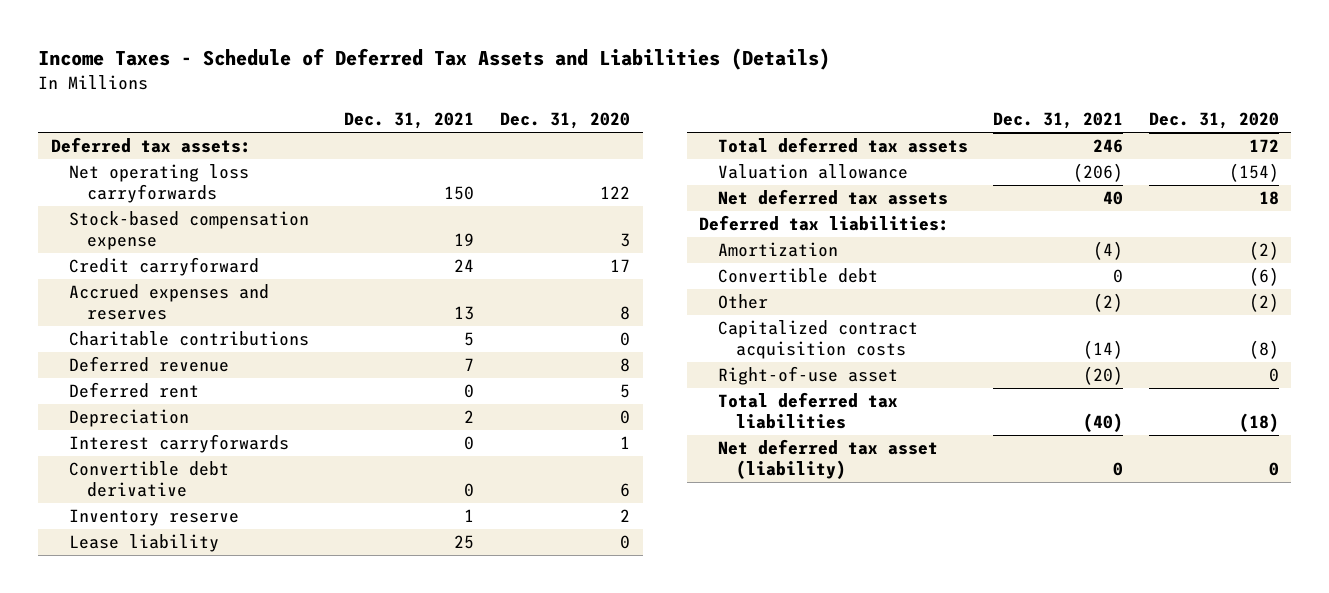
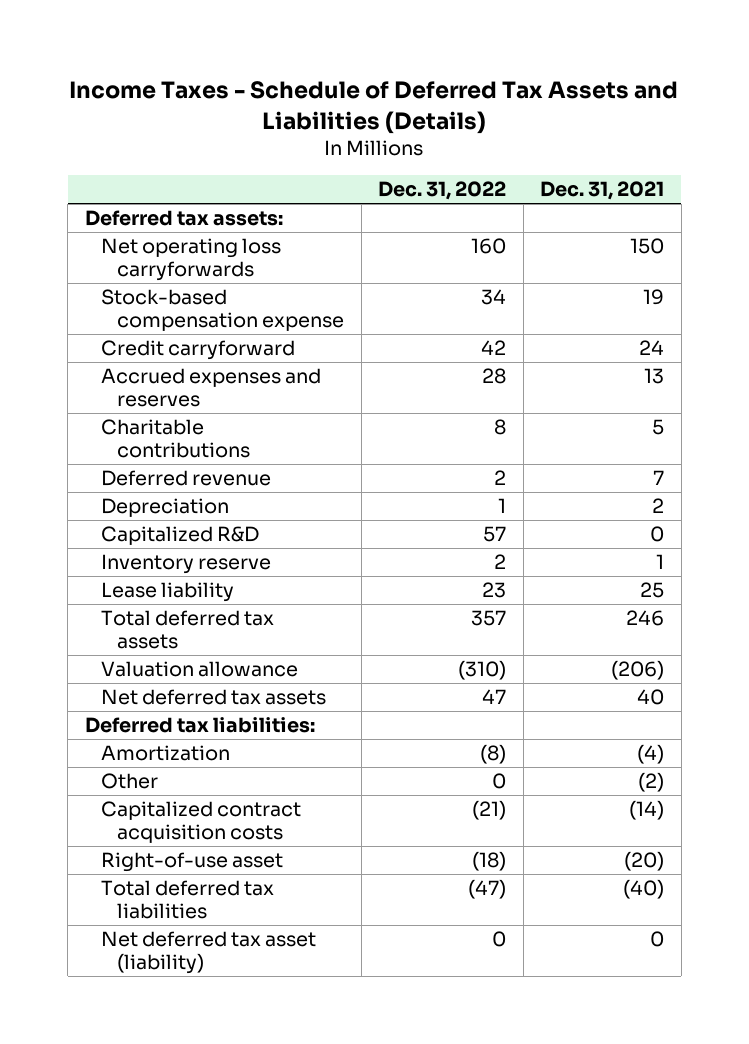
- | Dec. 31, 2021 | Dec. 31, 2020
+ | Dec. 31, 2022 | Dec. 31, 2021
- Deferred rent | 0 | 5
- Interest carryforwards | 0 | 1
- Convertible debt derivative | 0 | 6
+ Capitalized R&D | 57 | 0
- Convertible debt | 0 | (6)

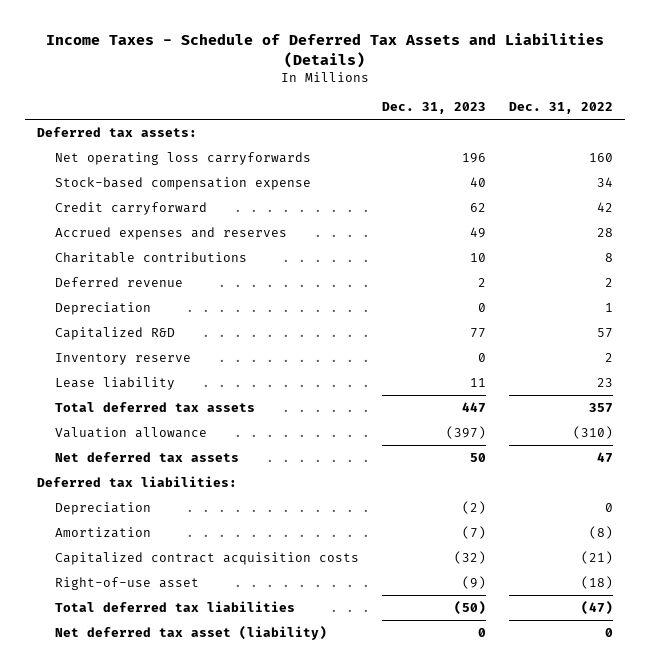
- | Dec. 31, 2022 | Dec. 31, 2021
+ | Dec. 31, 2023 | Dec. 31, 2022
+ Depreciation | (2) | 0
- Other | 0 | (2)

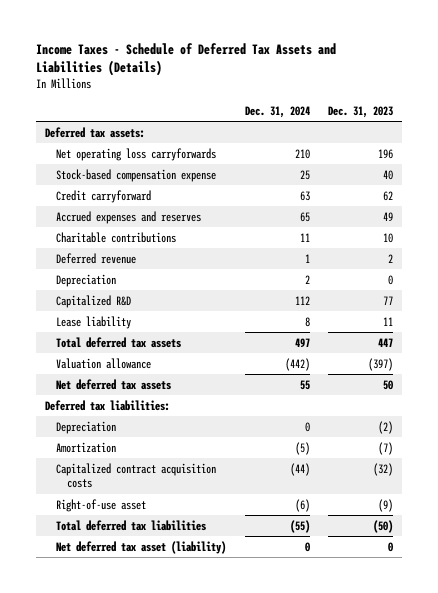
- | Dec. 31, 2023 | Dec. 31, 2022
+ | Dec. 31, 2024 | Dec. 31, 2023
- Inventory reserve | 0 | 2

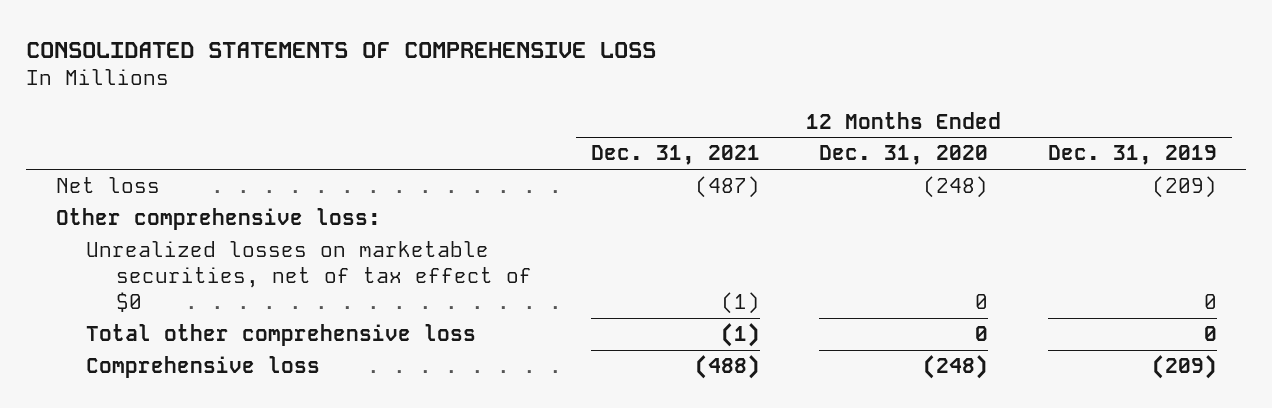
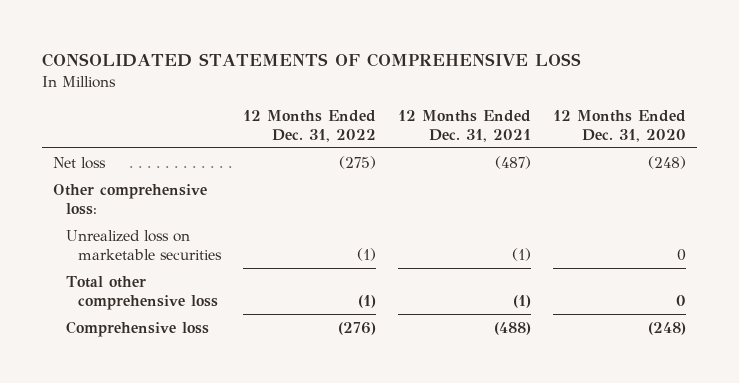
- | 12 Months Ended Dec. 31, 2021 | 12 Months Ended Dec. 31, 2020 | 12 Months Ended Dec. 31, 2019
+ | 12 Months Ended Dec. 31, 2022 | 12 Months Ended Dec. 31, 2021 | 12 Months Ended Dec. 31, 2020
- Unrealized losses on marketable securities, net of tax effect of $0 | (1) | 0 | 0
+ Unrealized loss on marketable securities | (1) | (1) | 0

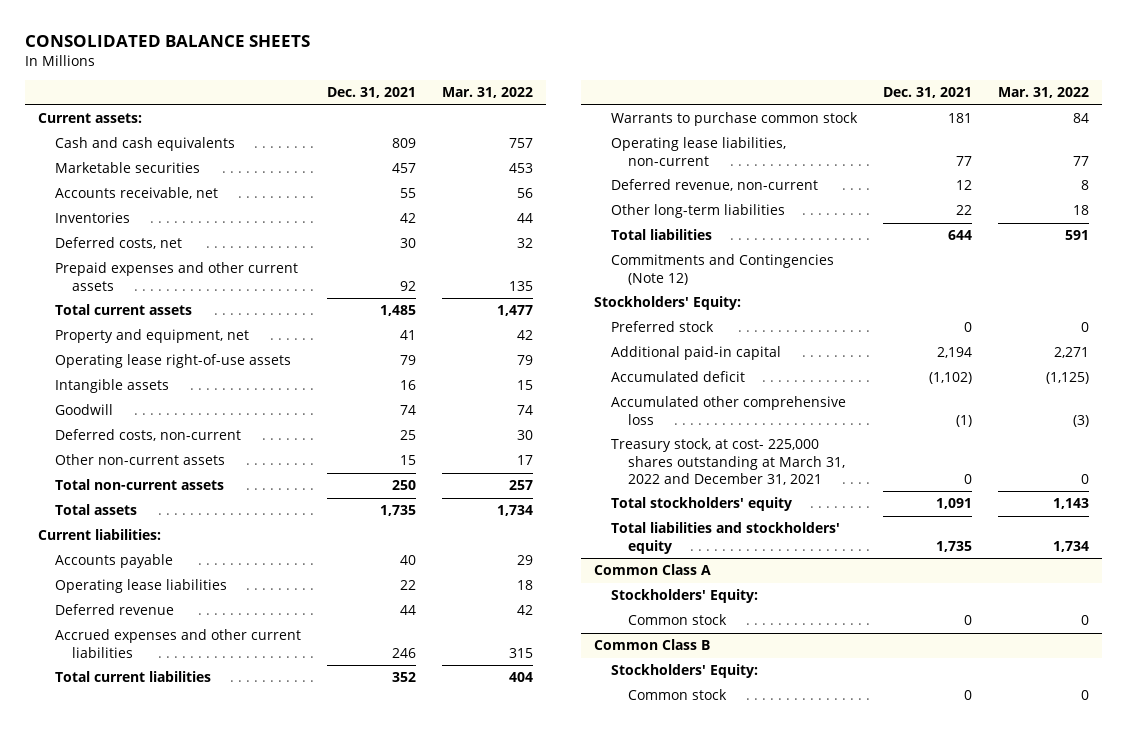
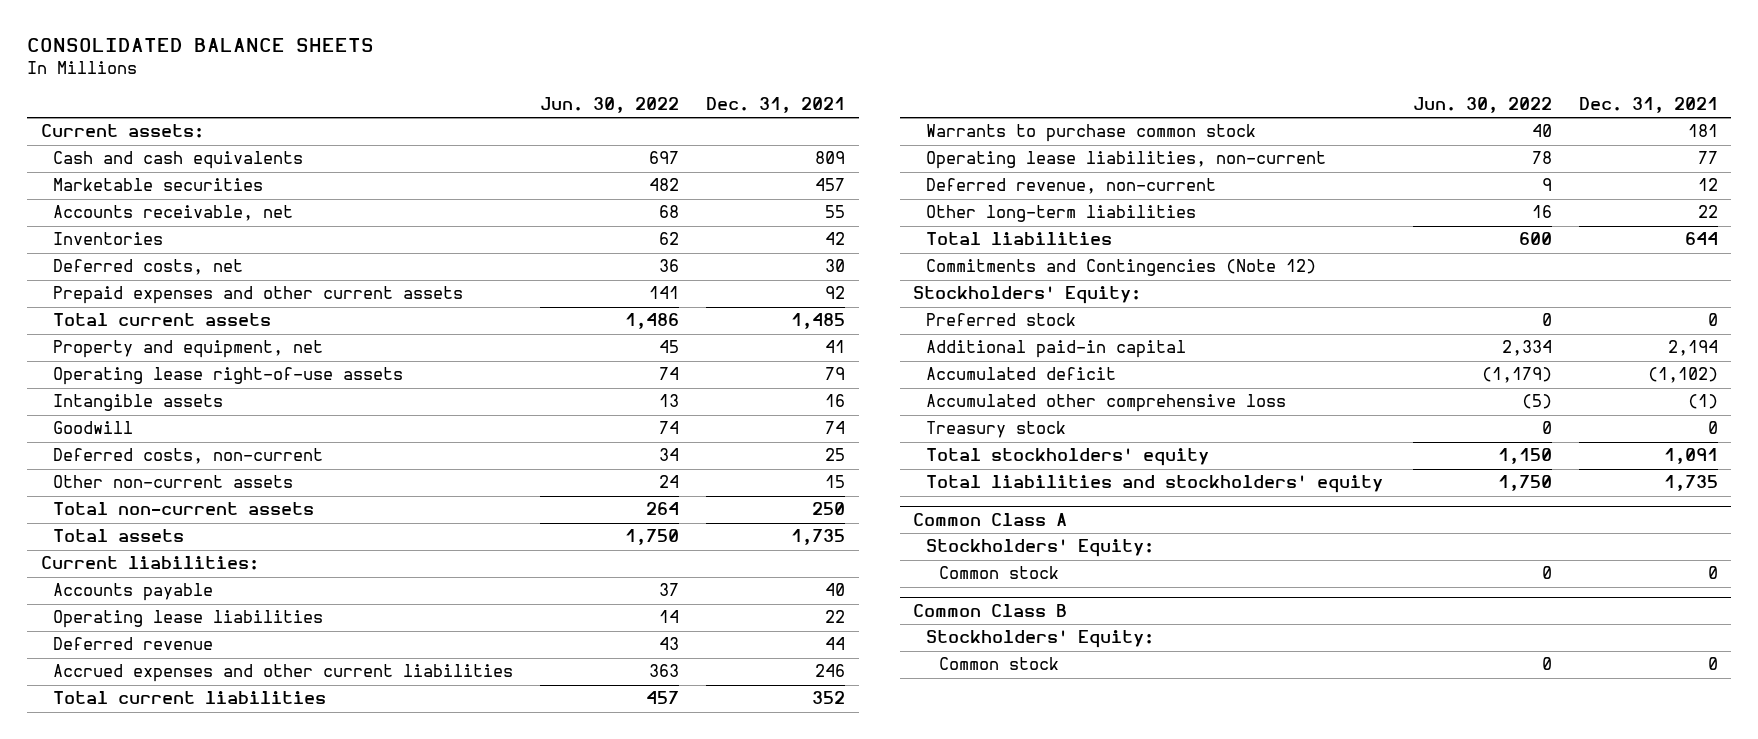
- | Dec. 31, 2021 | Mar. 31, 2022
+ | Jun. 30, 2022 | Dec. 31, 2021
- Treasury stock, at cost- 225,000 shares outstanding at March 31, 2022 and December 31, 2021 | 0 | 0
+ Treasury stock | 0 | 0

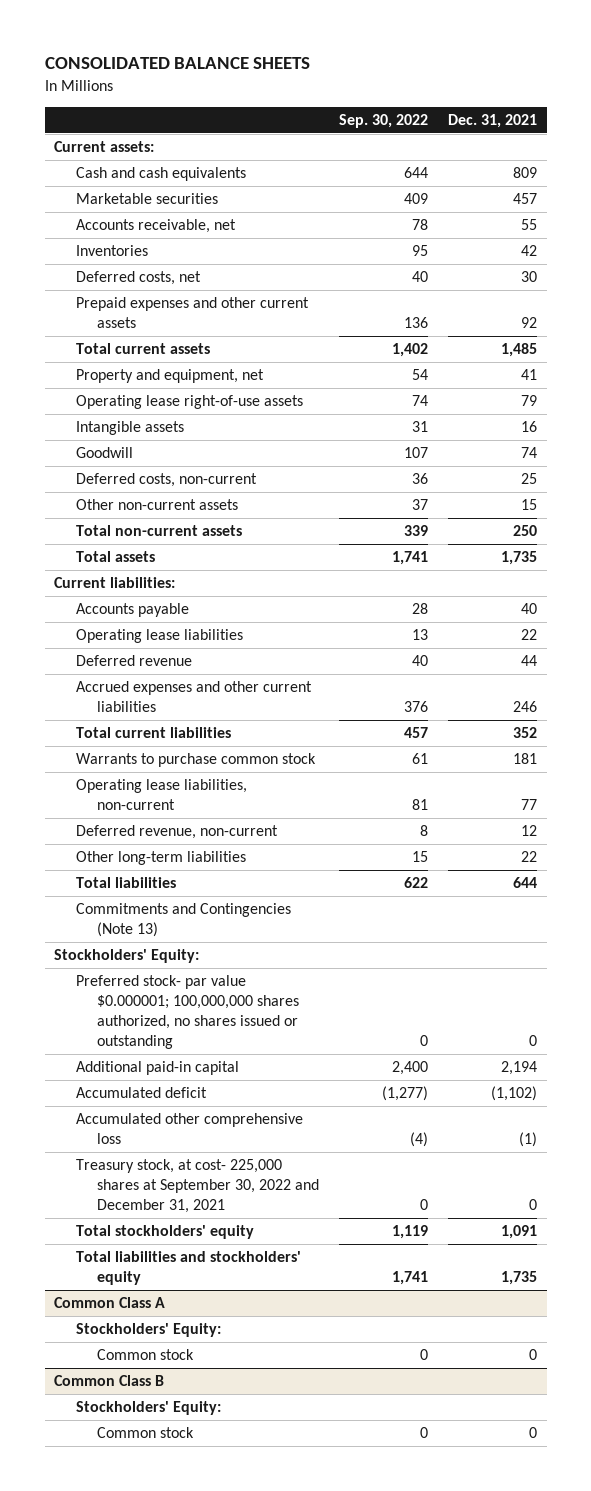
- | Jun. 30, 2022 | Dec. 31, 2021
+ | Sep. 30, 2022 | Dec. 31, 2021
- Commitments and Contingencies (Note 12)
+ Commitments and Contingencies (Note 13)
- Preferred stock | 0 | 0
+ Preferred stock- par value $0.000001; 100,000,000 shares authorized, no shares issued or outstanding | 0 | 0
- Treasury stock | 0 | 0
+ Treasury stock, at cost- 225,000 shares at September 30, 2022 and December 31, 2021 | 0 | 0

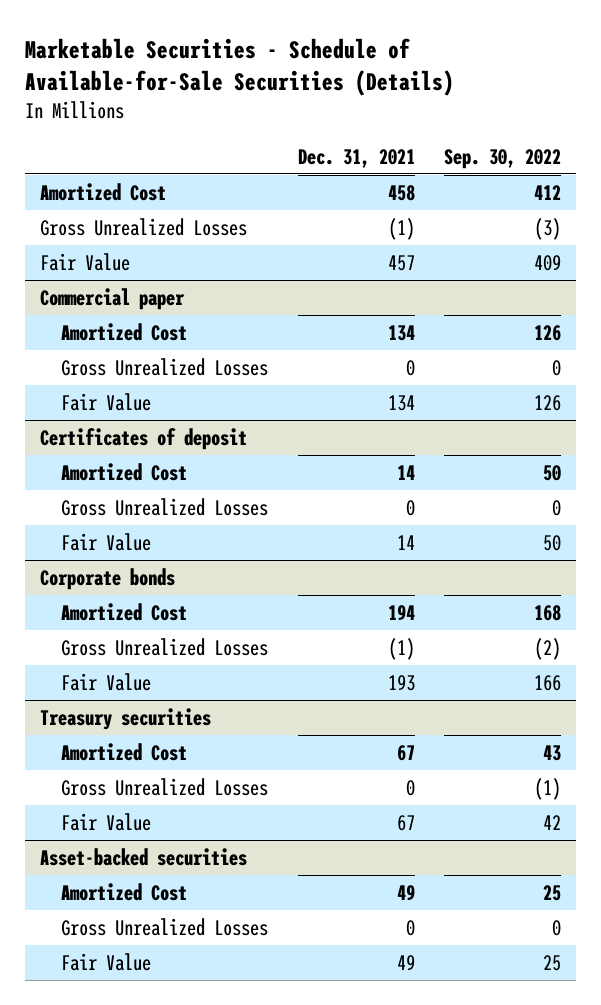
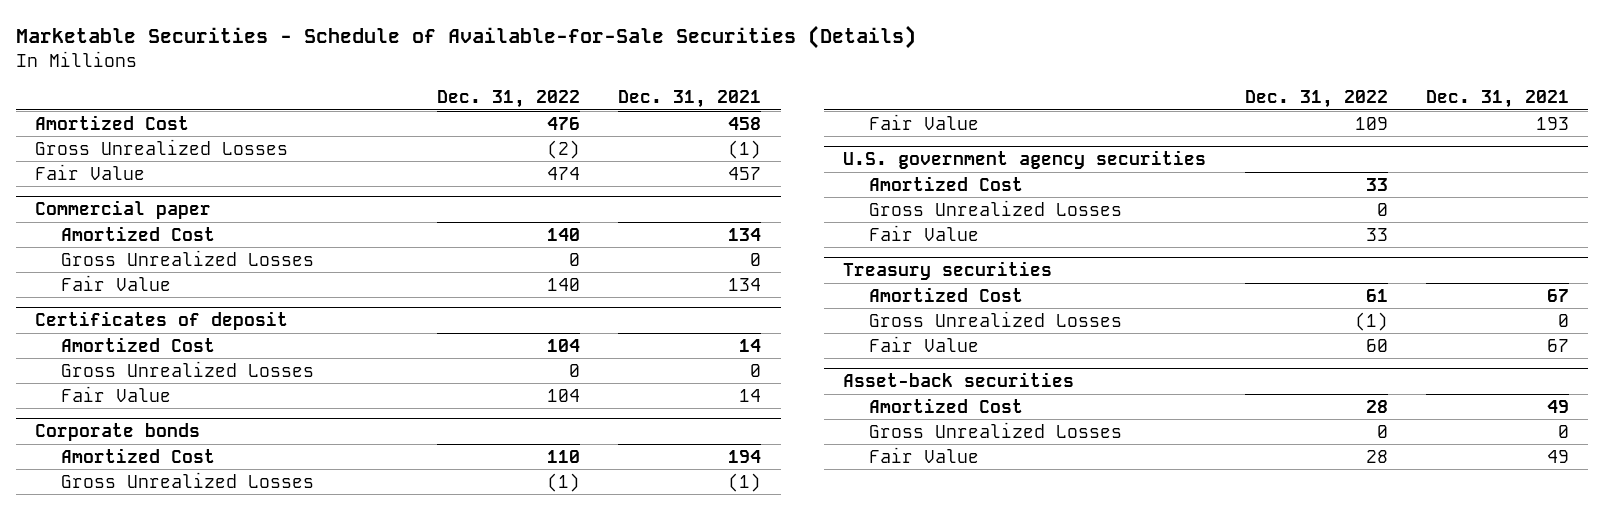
- | Dec. 31, 2021 | Sep. 30, 2022
+ | Dec. 31, 2022 | Dec. 31, 2021
+ U.S. government agency securities
+ Amortized Cost | 33 |
+ Gross Unrealized Losses | 0 |
+ Fair Value | 33 |
- Asset-backed securities
+ Asset-back securities

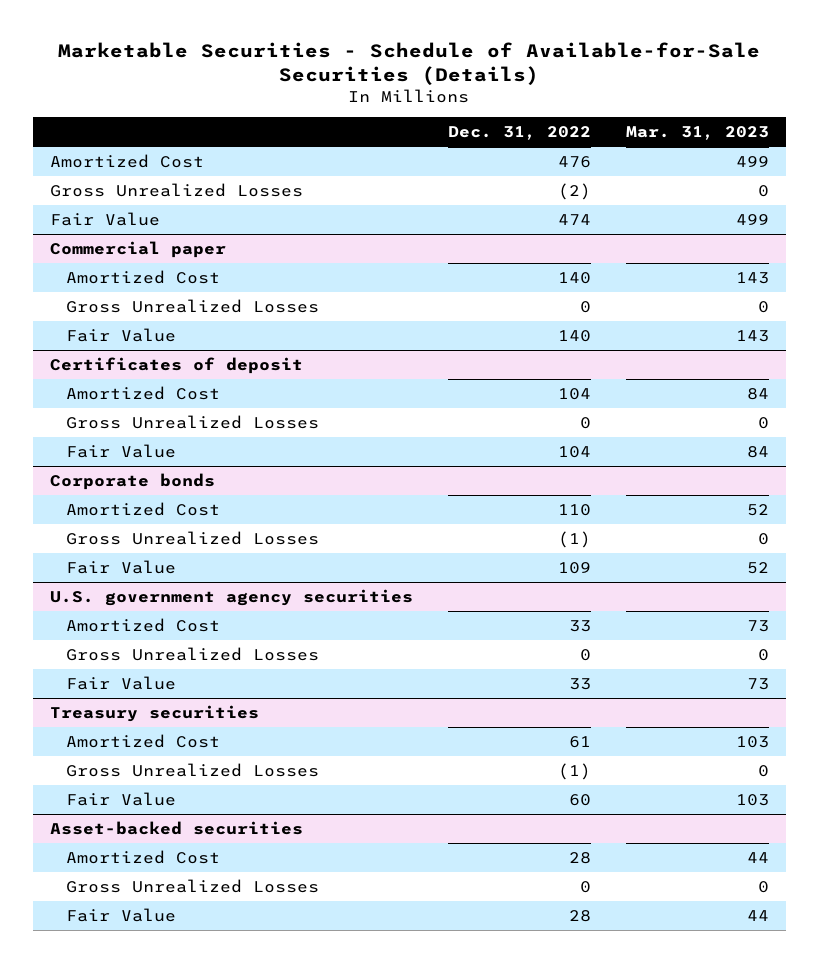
- | Dec. 31, 2022 | Dec. 31, 2021
+ | Dec. 31, 2022 | Mar. 31, 2023
- Asset-back securities
+ Asset-backed securities

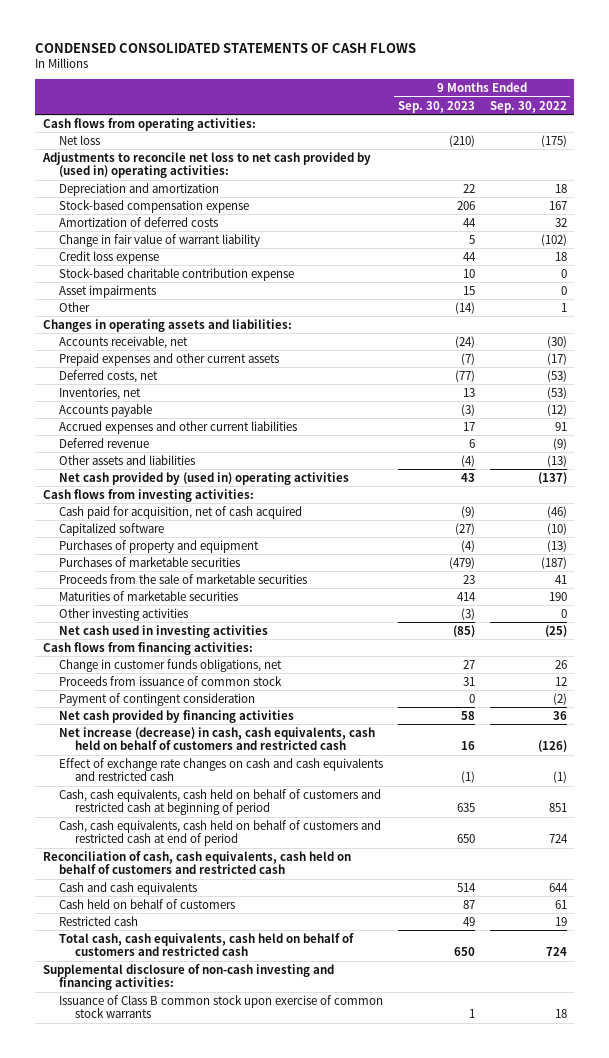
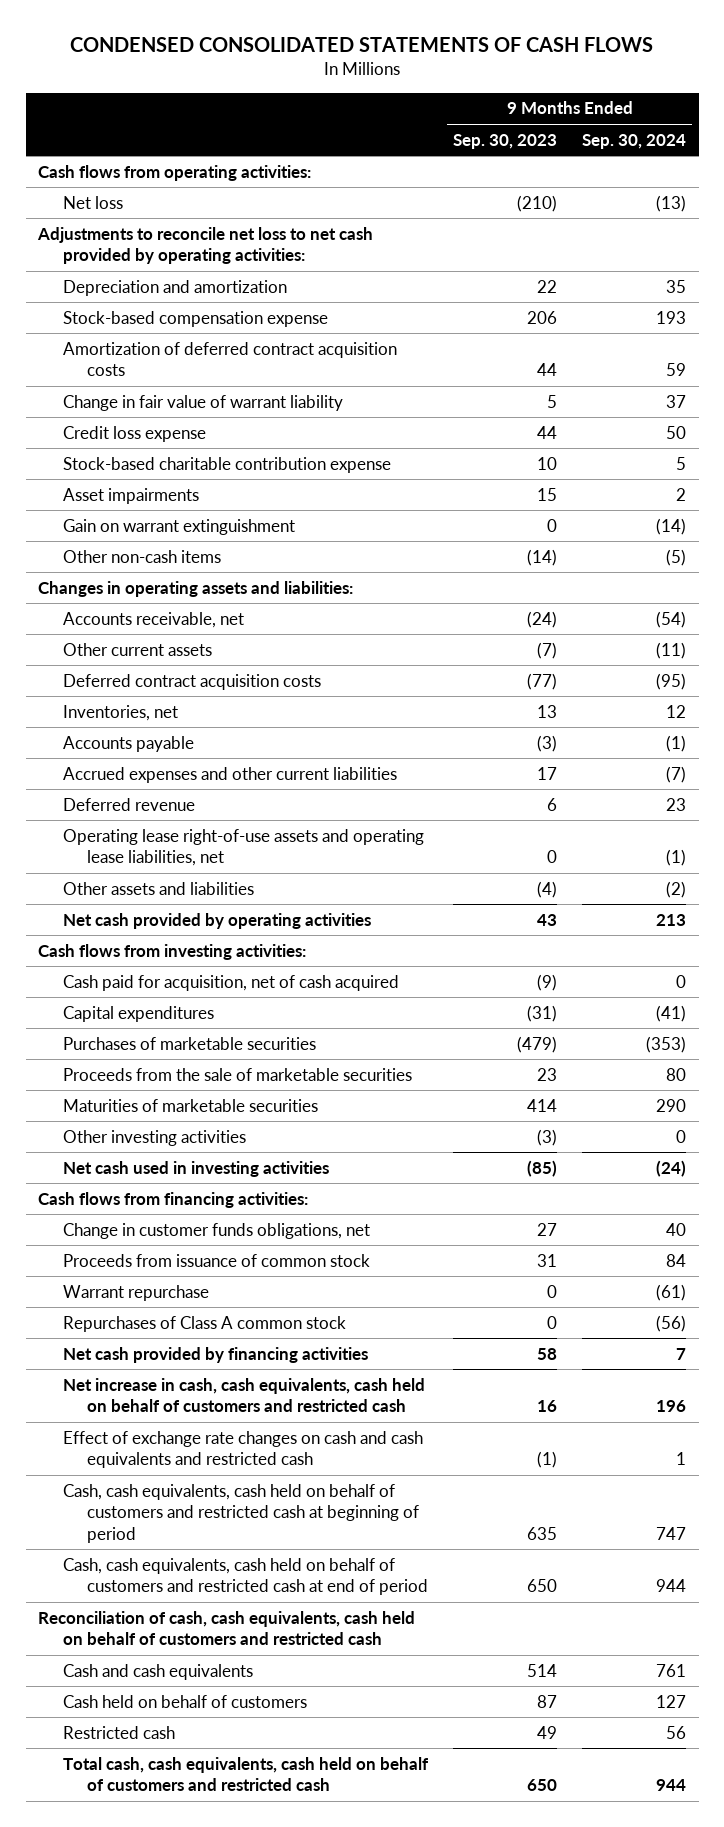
- | 9 Months Ended Sep. 30, 2023 | 9 Months Ended Sep. 30, 2022
+ | 9 Months Ended Sep. 30, 2023 | 9 Months Ended Sep. 30, 2024
- Adjustments to reconcile net loss to net cash provided by (used in) operating activities:
+ Adjustments to reconcile net loss to net cash provided by operating activities:
- Amortization of deferred costs | 44 | 32
+ Amortization of deferred contract acquisition costs | 44 | 59
- Other | (14) | 1
+ Gain on warrant extinguishment | 0 | (14)
+ Other non-cash items | (14) | (5)
- Prepaid expenses and other current assets | (7) | (17)
- Deferred costs, net | (77) | (53)
+ Other current assets | (7) | (11)
+ Deferred contract acquisition costs | (77) | (95)
+ Operating lease right-of-use assets and operating lease liabilities, net | 0 | (1)
- Net cash provided by (used in) operating activities | 43 | (137)
+ Net cash provided by operating activities | 43 | 213
- Capitalized software | (27) | (10)
- Purchases of property and equipment | (4) | (13)
+ Capital expenditures | (31) | (41)
- Payment of contingent consideration | 0 | (2)
+ Warrant repurchase | 0 | (61)
+ Repurchases of Class A common stock | 0 | (56)
- Net increase (decrease) in cash, cash equivalents, cash held on behalf of customers and restricted cash | 16 | (126)
+ Net increase in cash, cash equivalents, cash held on behalf of customers and restricted cash | 16 | 196
- Supplemental disclosure of non-cash investing and financing activities:
- Issuance of Class B common stock upon exercise of common stock warrants | 1 | 18

